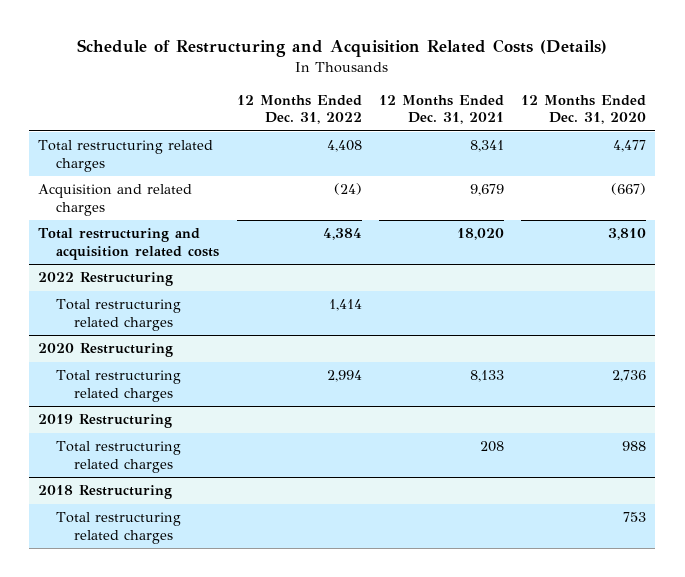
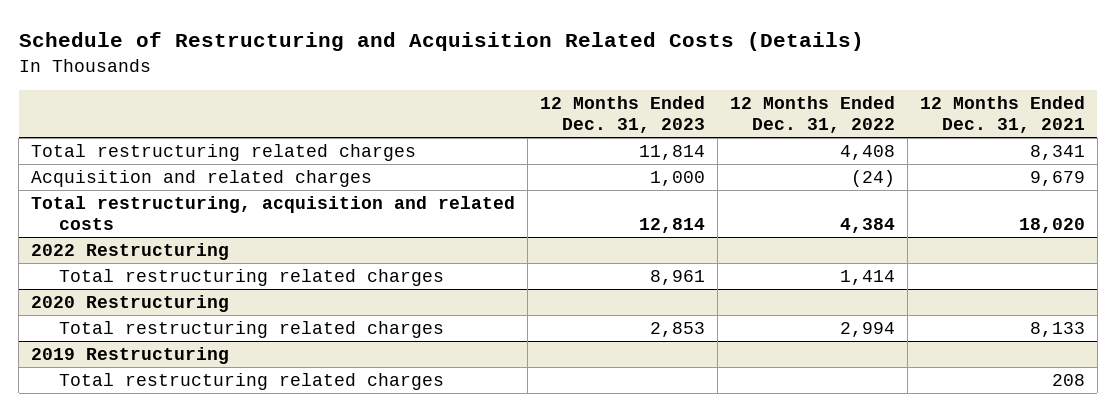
- | 12 Months Ended Dec. 31, 2022 | 12 Months Ended Dec. 31, 2021 | 12 Months Ended Dec. 31, 2020
+ | 12 Months Ended Dec. 31, 2023 | 12 Months Ended Dec. 31, 2022 | 12 Months Ended Dec. 31, 2021
- Total restructuring and acquisition related costs | 4,384 | 18,020 | 3,810
+ Total restructuring, acquisition and related costs | 12,814 | 4,384 | 18,020
- 2018 Restructuring
- Total restructuring related charges | | | 753

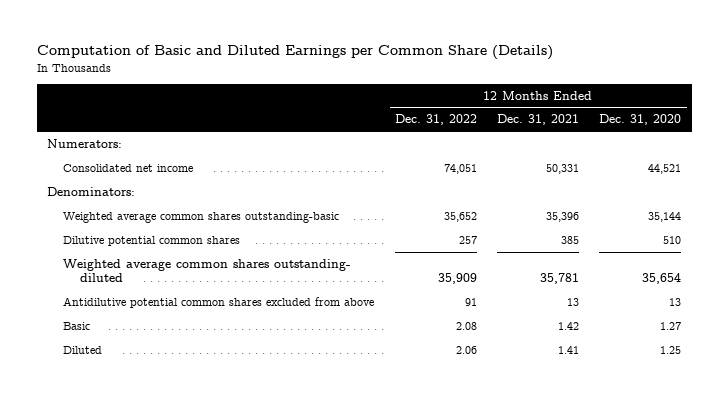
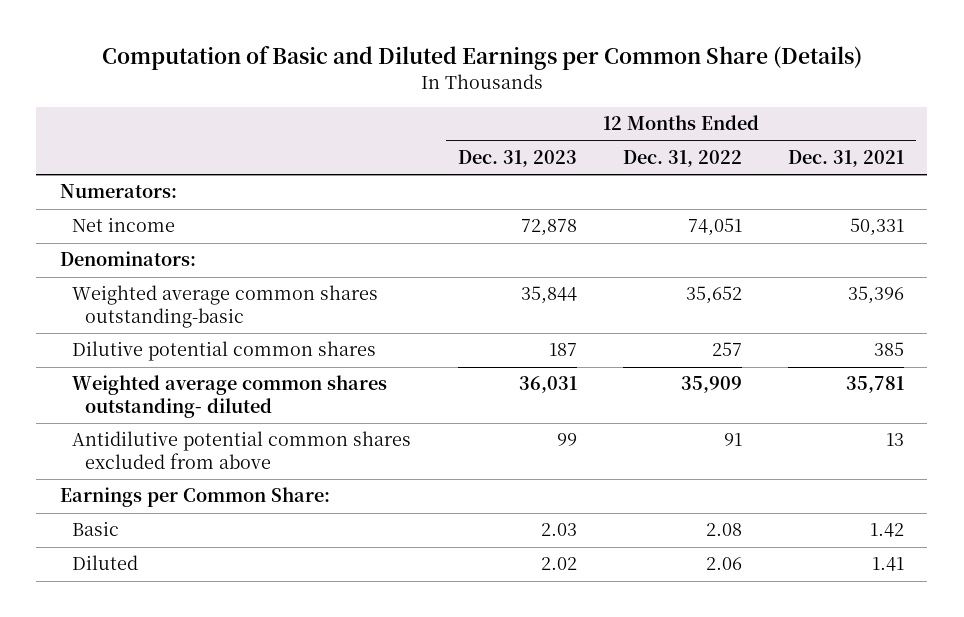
- | 12 Months Ended Dec. 31, 2022 | 12 Months Ended Dec. 31, 2021 | 12 Months Ended Dec. 31, 2020
+ | 12 Months Ended Dec. 31, 2023 | 12 Months Ended Dec. 31, 2022 | 12 Months Ended Dec. 31, 2021
- Consolidated net income | 74,051 | 50,331 | 44,521
+ Net income | 72,878 | 74,051 | 50,331
+ Earnings per Common Share:

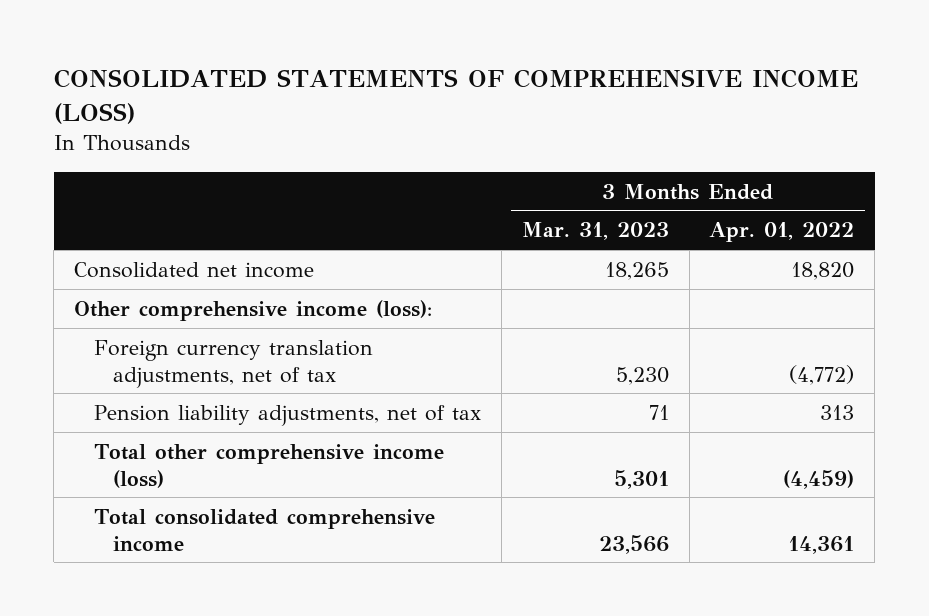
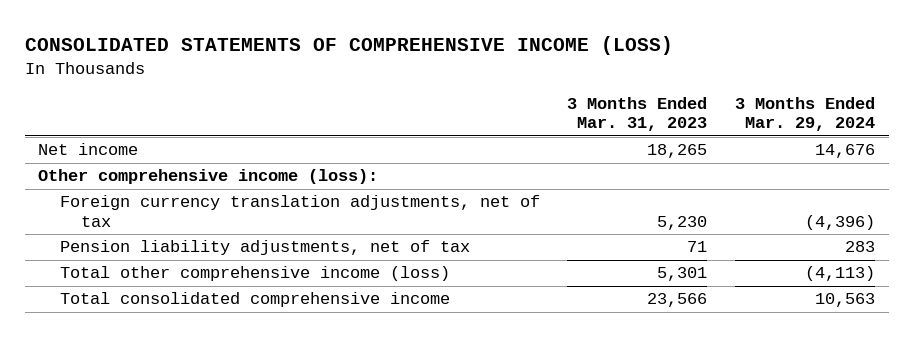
- | 3 Months Ended Mar. 31, 2023 | 3 Months Ended Apr. 01, 2022
+ | 3 Months Ended Mar. 31, 2023 | 3 Months Ended Mar. 29, 2024
- Consolidated net income | 18,265 | 18,820
+ Net income | 18,265 | 14,676

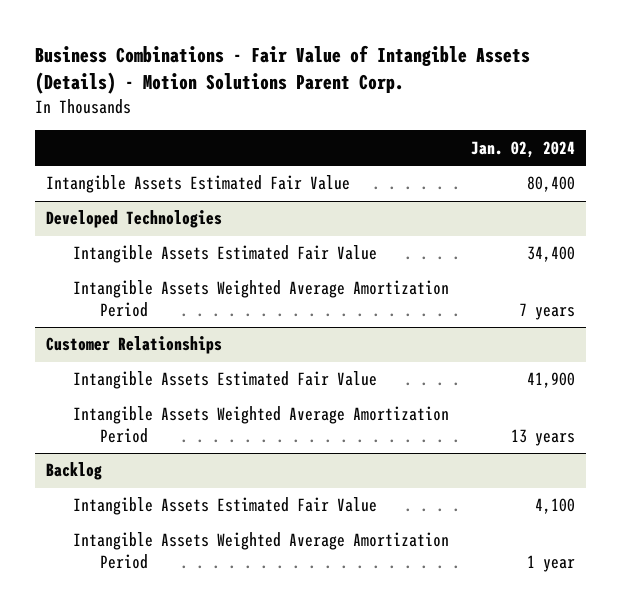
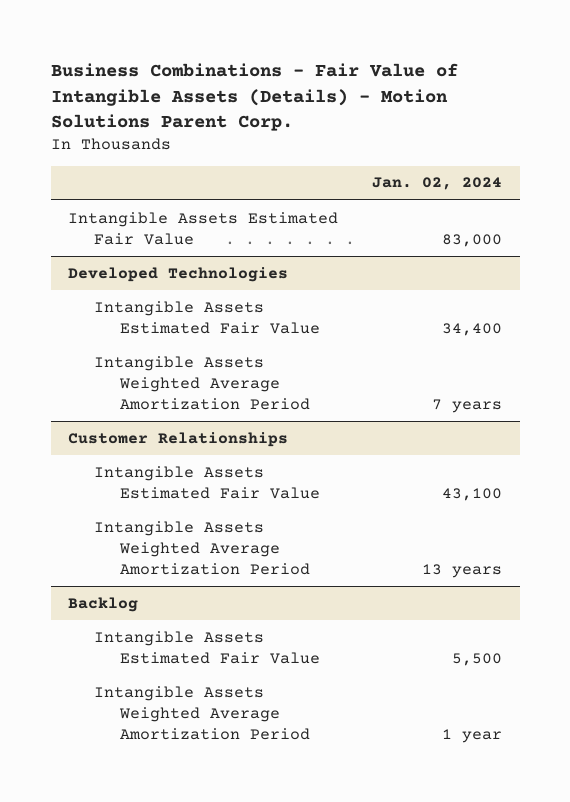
- Intangible Assets Estimated Fair Value | 80,400
+ Intangible Assets Estimated Fair Value | 83,000
@ Customer Relationships
- Intangible Assets Estimated Fair Value | 41,900
+ Intangible Assets Estimated Fair Value | 43,100
@ Backlog
- Intangible Assets Estimated Fair Value | 4,100
+ Intangible Assets Estimated Fair Value | 5,500

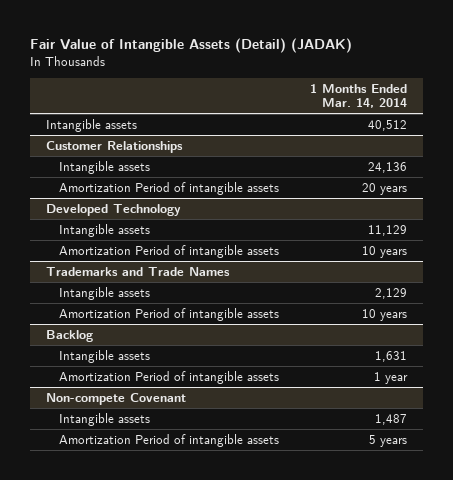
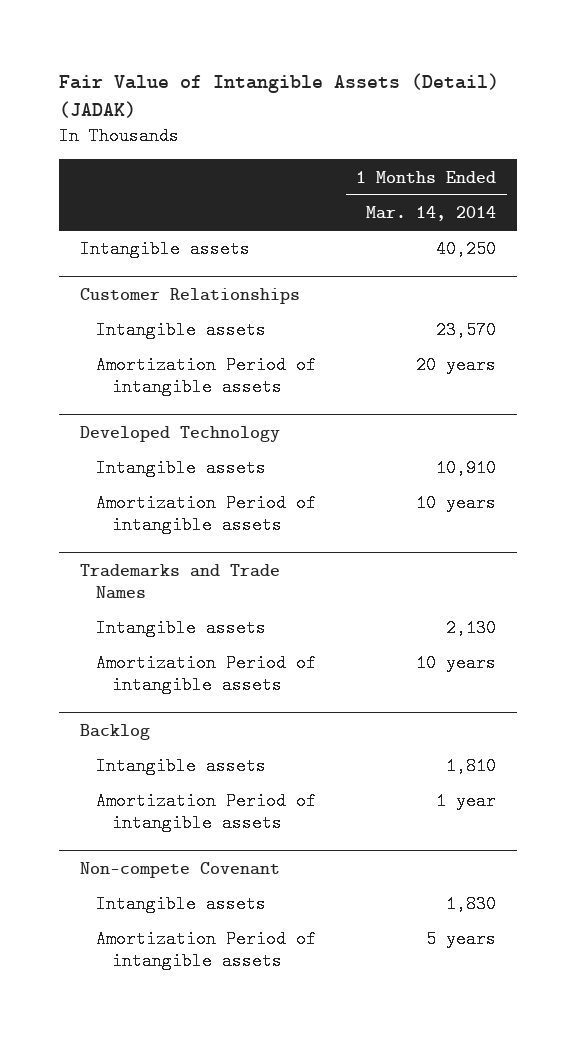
- Intangible assets | 40,512
+ Intangible assets | 40,250
@ Customer Relationships
- Intangible assets | 24,136
+ Intangible assets | 23,570
@ Developed Technology
- Intangible assets | 11,129
+ Intangible assets | 10,910
@ Trademarks and Trade Names
- Intangible assets | 2,129
+ Intangible assets | 2,130
@ Backlog
- Intangible assets | 1,631
+ Intangible assets | 1,810
@ Non-compete Covenant
- Intangible assets | 1,487
+ Intangible assets | 1,830

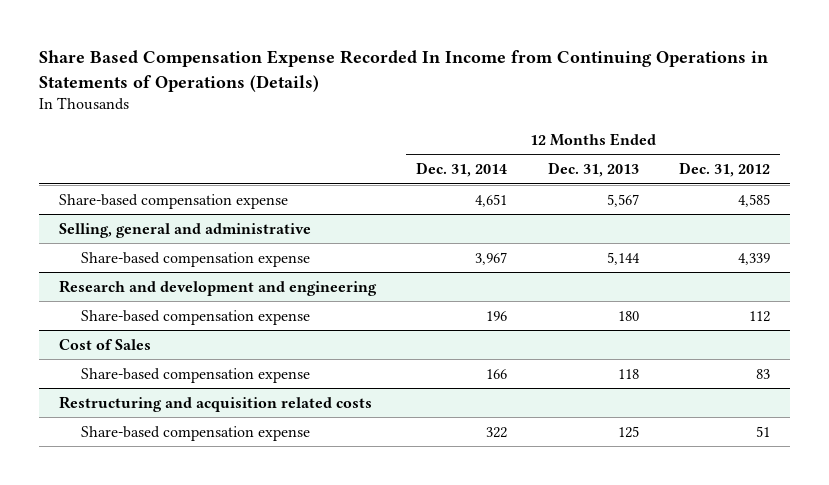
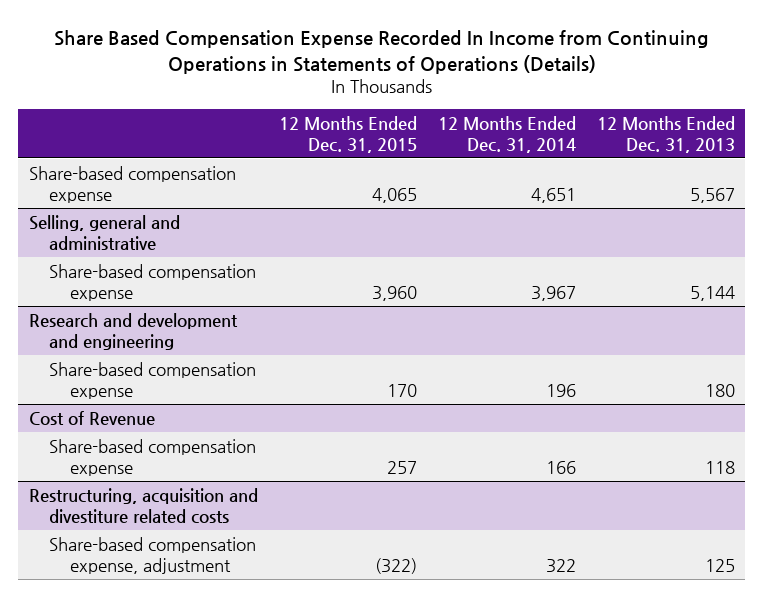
- | 12 Months Ended Dec. 31, 2014 | 12 Months Ended Dec. 31, 2013 | 12 Months Ended Dec. 31, 2012
+ | 12 Months Ended Dec. 31, 2015 | 12 Months Ended Dec. 31, 2014 | 12 Months Ended Dec. 31, 2013
- Cost of Sales
+ Cost of Revenue
- Restructuring and acquisition related costs
- Share-based compensation expense | 322 | 125 | 51
+ Restructuring, acquisition and divestiture related costs
+ Share-based compensation expense, adjustment | (322) | 322 | 125

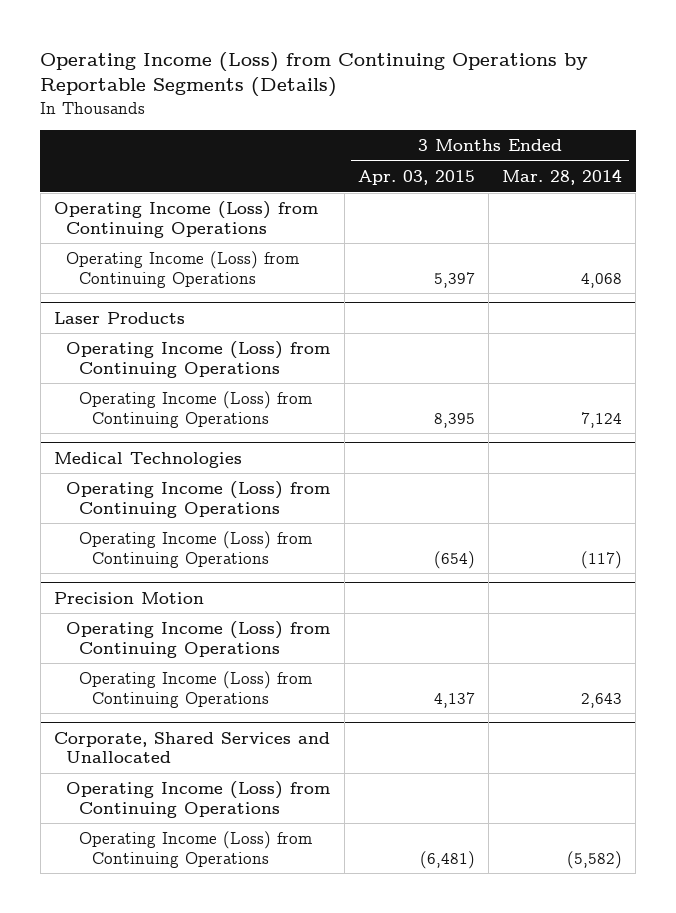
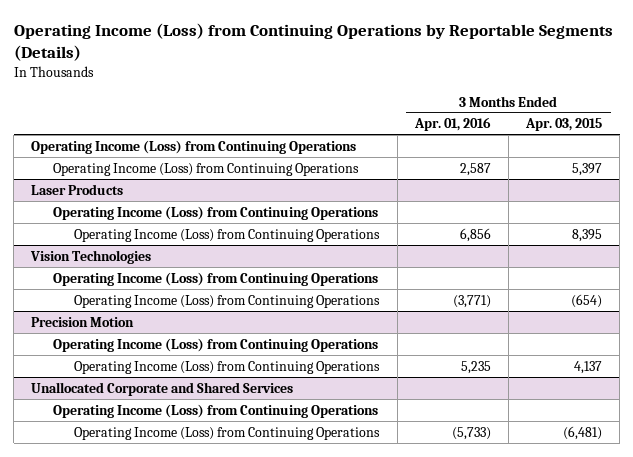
- | 3 Months Ended Apr. 03, 2015 | 3 Months Ended Mar. 28, 2014
+ | 3 Months Ended Apr. 01, 2016 | 3 Months Ended Apr. 03, 2015
- Medical Technologies
+ Vision Technologies
- Corporate, Shared Services and Unallocated
+ Unallocated Corporate and Shared Services

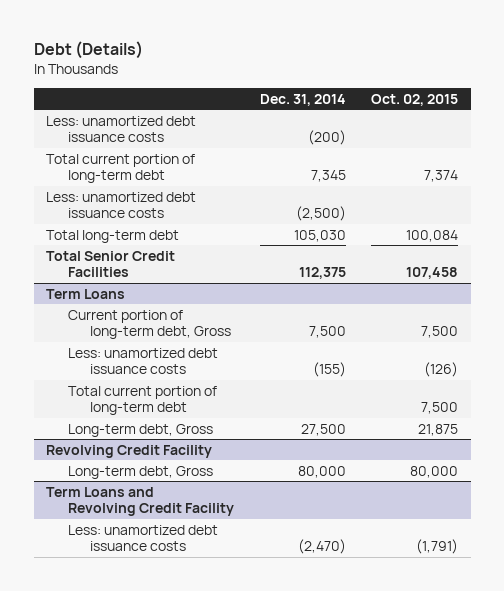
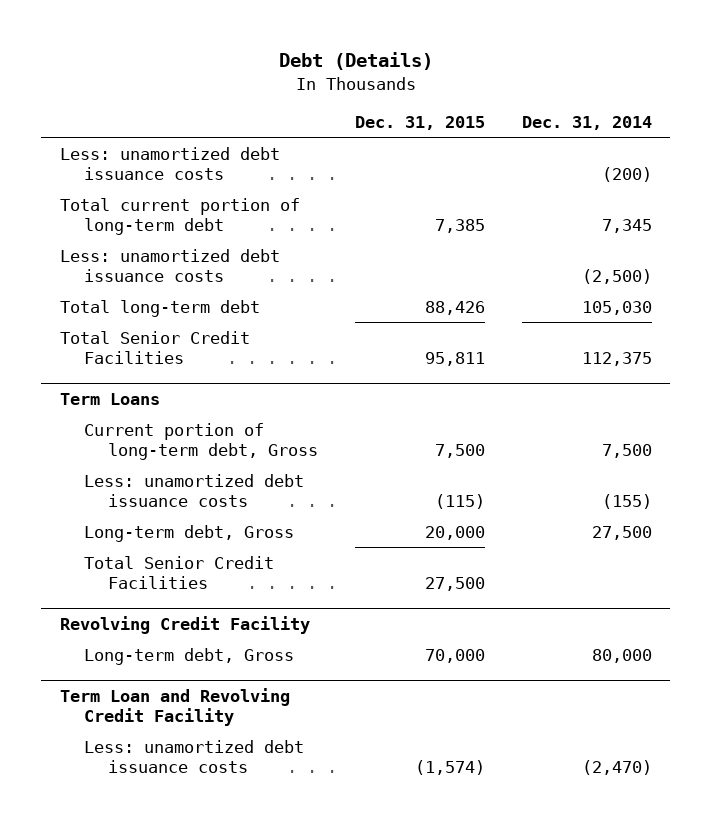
- | Dec. 31, 2014 | Oct. 02, 2015
+ | Dec. 31, 2015 | Dec. 31, 2014
@ Term Loans
- Total current portion of long-term debt | | 7,500
+ Total Senior Credit Facilities | 27,500 |
- Term Loans and Revolving Credit Facility
+ Term Loan and Revolving Credit Facility

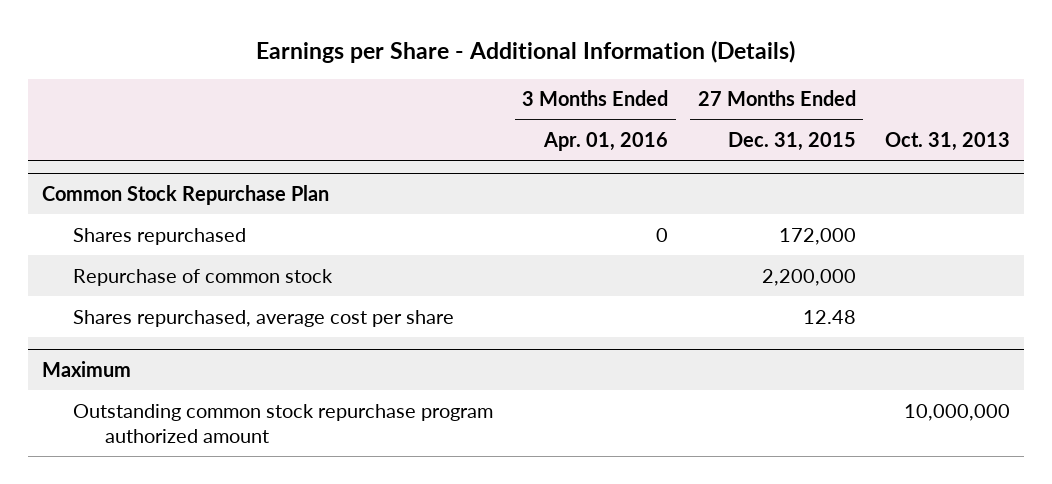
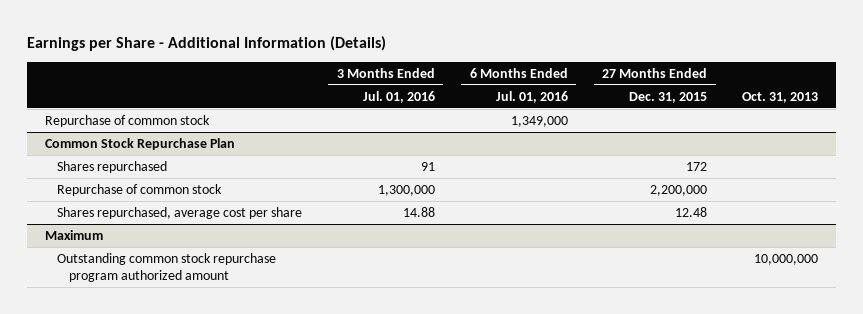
- | 3 Months Ended Apr. 01, 2016 | 27 Months Ended Dec. 31, 2015 | Oct. 31, 2013
+ | 3 Months Ended Jul. 01, 2016 | 6 Months Ended Jul. 01, 2016 | 27 Months Ended Dec. 31, 2015 | Oct. 31, 2013
+ Repurchase of common stock | | 1,349,000 | |
@ Common Stock Repurchase Plan
- Shares repurchased | 0 | 172,000 |
+ Shares repurchased | 91 | | 172 |

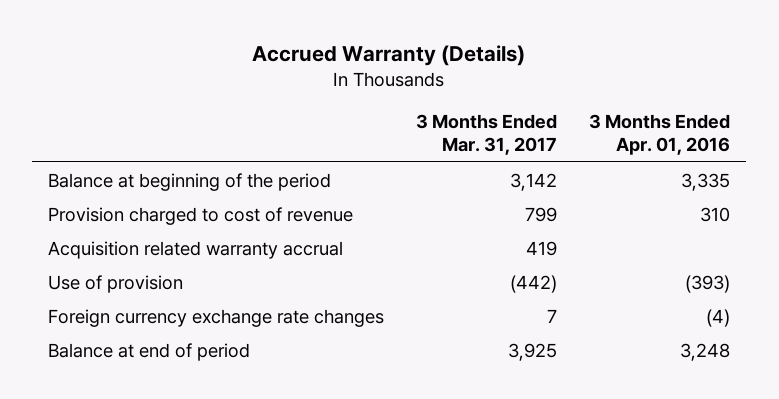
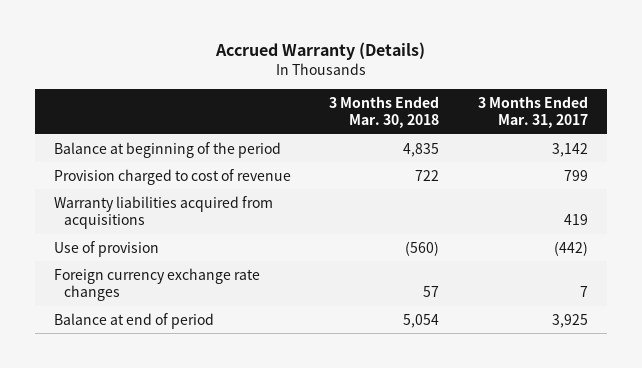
- | 3 Months Ended Mar. 31, 2017 | 3 Months Ended Apr. 01, 2016
+ | 3 Months Ended Mar. 30, 2018 | 3 Months Ended Mar. 31, 2017
- Acquisition related warranty accrual | 419 |
+ Warranty liabilities acquired from acquisitions | | 419

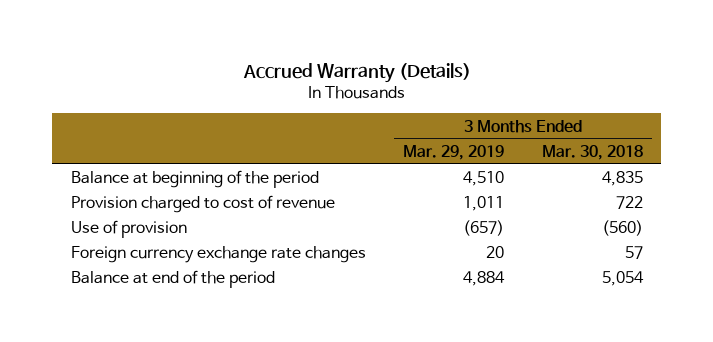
- | 3 Months Ended Mar. 30, 2018 | 3 Months Ended Mar. 31, 2017
+ | 3 Months Ended Mar. 29, 2019 | 3 Months Ended Mar. 30, 2018
- Warranty liabilities acquired from acquisitions | | 419
- Balance at end of period | 5,054 | 3,925
+ Balance at end of the period | 4,884 | 5,054

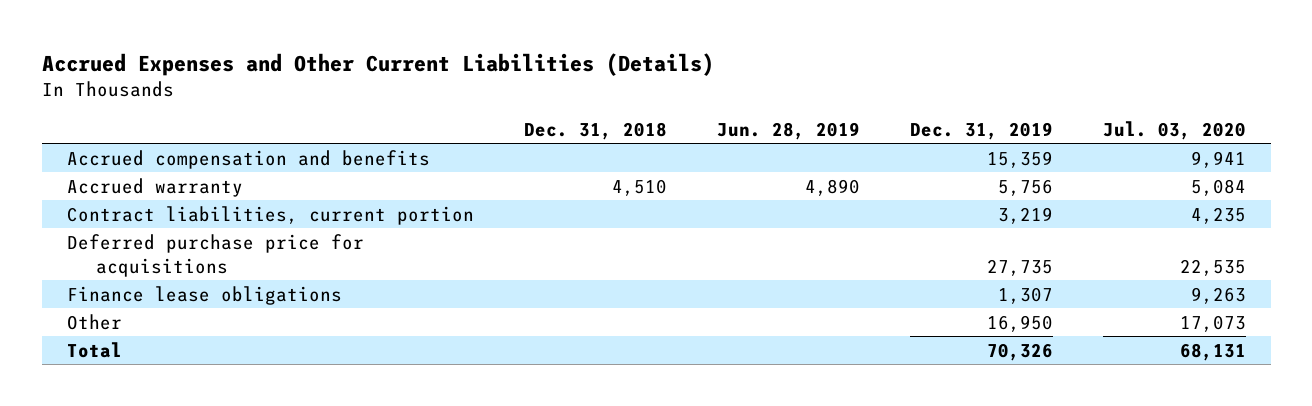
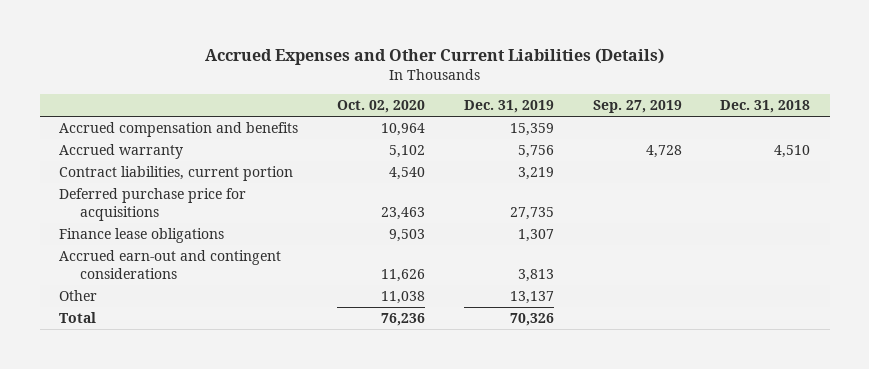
- | Dec. 31, 2018 | Jun. 28, 2019 | Dec. 31, 2019 | Jul. 03, 2020
+ | Oct. 02, 2020 | Dec. 31, 2019 | Sep. 27, 2019 | Dec. 31, 2018
- Other | | | 16,950 | 17,073
+ Accrued earn-out and contingent considerations | 11,626 | 3,813 | |
+ Other | 11,038 | 13,137 | |

